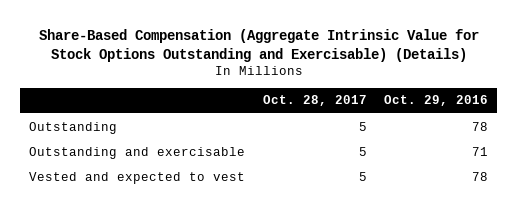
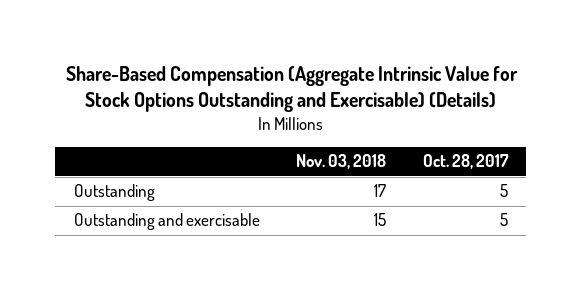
- | Oct. 28, 2017 | Oct. 29, 2016
+ | Nov. 03, 2018 | Oct. 28, 2017
- Vested and expected to vest | 5 | 78

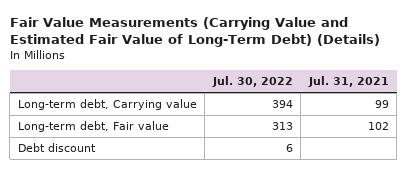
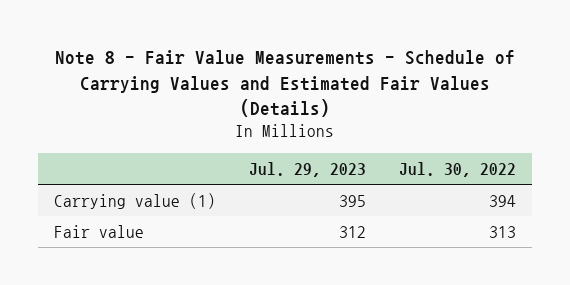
- Fair Value Measurements (Carrying Value and Estimated Fair Value of Long-Term Debt) (Details)
+ Note 8 - Fair Value Measurements - Schedule of Carrying Values and Estimated Fair Values (Details)
- | Jul. 30, 2022 | Jul. 31, 2021
+ | Jul. 29, 2023 | Jul. 30, 2022
- Long-term debt, Carrying value | 394 | 99
- Long-term debt, Fair value | 313 | 102
- Debt discount | 6 |
+ Carrying value (1) | 395 | 394
+ Fair value | 312 | 313

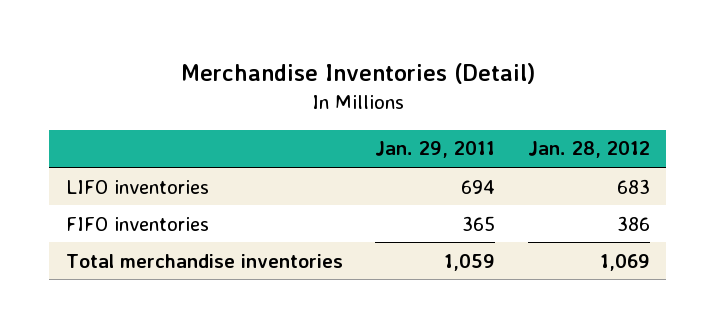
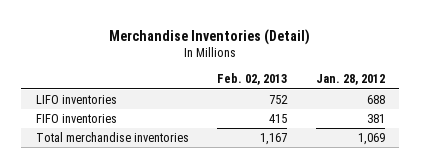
- | Jan. 29, 2011 | Jan. 28, 2012
+ | Feb. 02, 2013 | Jan. 28, 2012
- LIFO inventories | 694 | 683
- FIFO inventories | 365 | 386
+ LIFO inventories | 752 | 688
+ FIFO inventories | 415 | 381

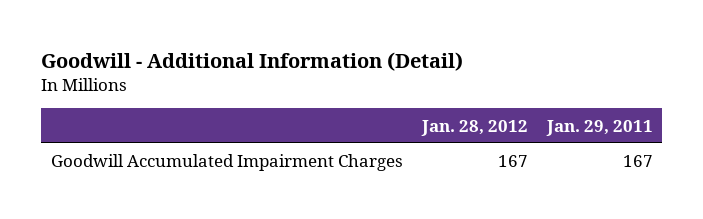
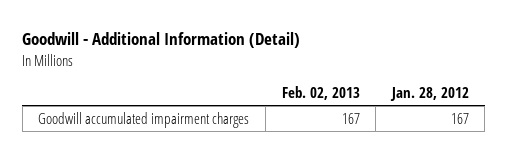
- | Jan. 28, 2012 | Jan. 29, 2011
+ | Feb. 02, 2013 | Jan. 28, 2012
- Goodwill Accumulated Impairment Charges | 167 | 167
+ Goodwill accumulated impairment charges | 167 | 167

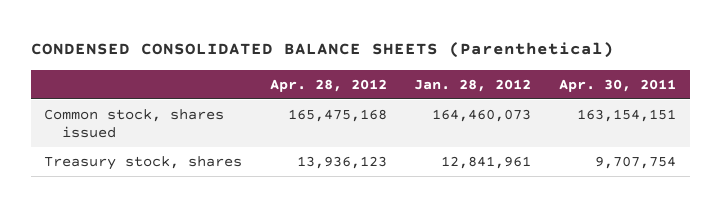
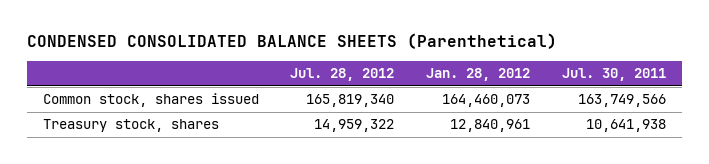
- | Apr. 28, 2012 | Jan. 28, 2012 | Apr. 30, 2011
+ | Jul. 28, 2012 | Jan. 28, 2012 | Jul. 30, 2011
- Treasury stock, shares | 13,936,123 | 12,841,961 | 9,707,754
+ Treasury stock, shares | 14,959,322 | 12,840,961 | 10,641,938

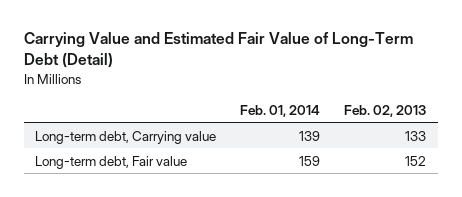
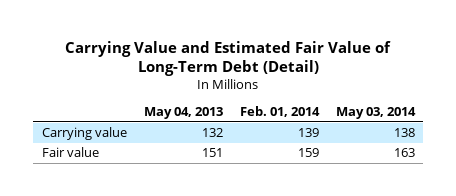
- | Feb. 01, 2014 | Feb. 02, 2013
+ | May 04, 2013 | Feb. 01, 2014 | May 03, 2014
- Long-term debt, Carrying value | 139 | 133
- Long-term debt, Fair value | 159 | 152
+ Carrying value | 132 | 139 | 138
+ Fair value | 151 | 159 | 163

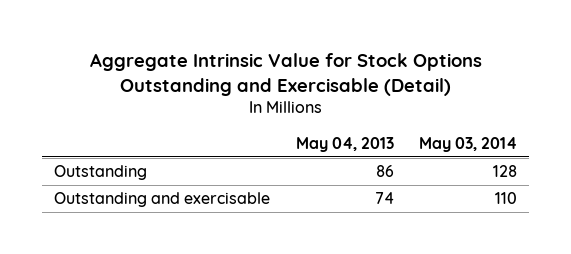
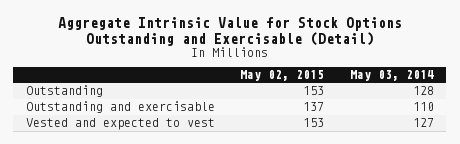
- | May 04, 2013 | May 03, 2014
+ | May 02, 2015 | May 03, 2014
+ Vested and expected to vest | 153 | 127

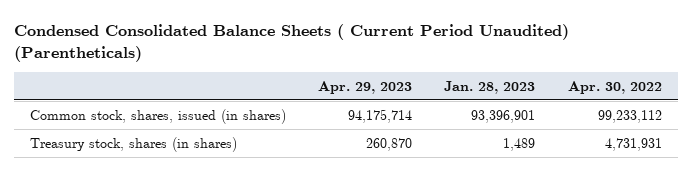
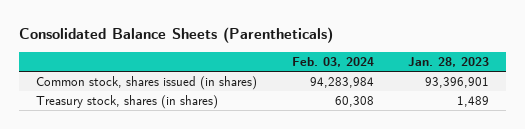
- Condensed Consolidated Balance Sheets ( Current Period Unaudited) (Parentheticals)
+ Consolidated Balance Sheets (Parentheticals)
- | Apr. 29, 2023 | Jan. 28, 2023 | Apr. 30, 2022
+ | Feb. 03, 2024 | Jan. 28, 2023
- Common stock, shares, issued (in shares) | 94,175,714 | 93,396,901 | 99,233,112
+ Common stock, shares issued (in shares) | 94,283,984 | 93,396,901

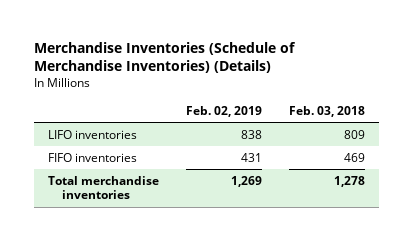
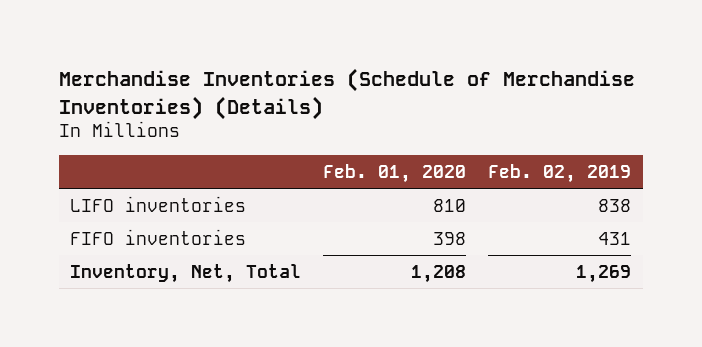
- | Feb. 02, 2019 | Feb. 03, 2018
+ | Feb. 01, 2020 | Feb. 02, 2019
- Total merchandise inventories | 1,269 | 1,278
+ Inventory, Net, Total | 1,208 | 1,269

